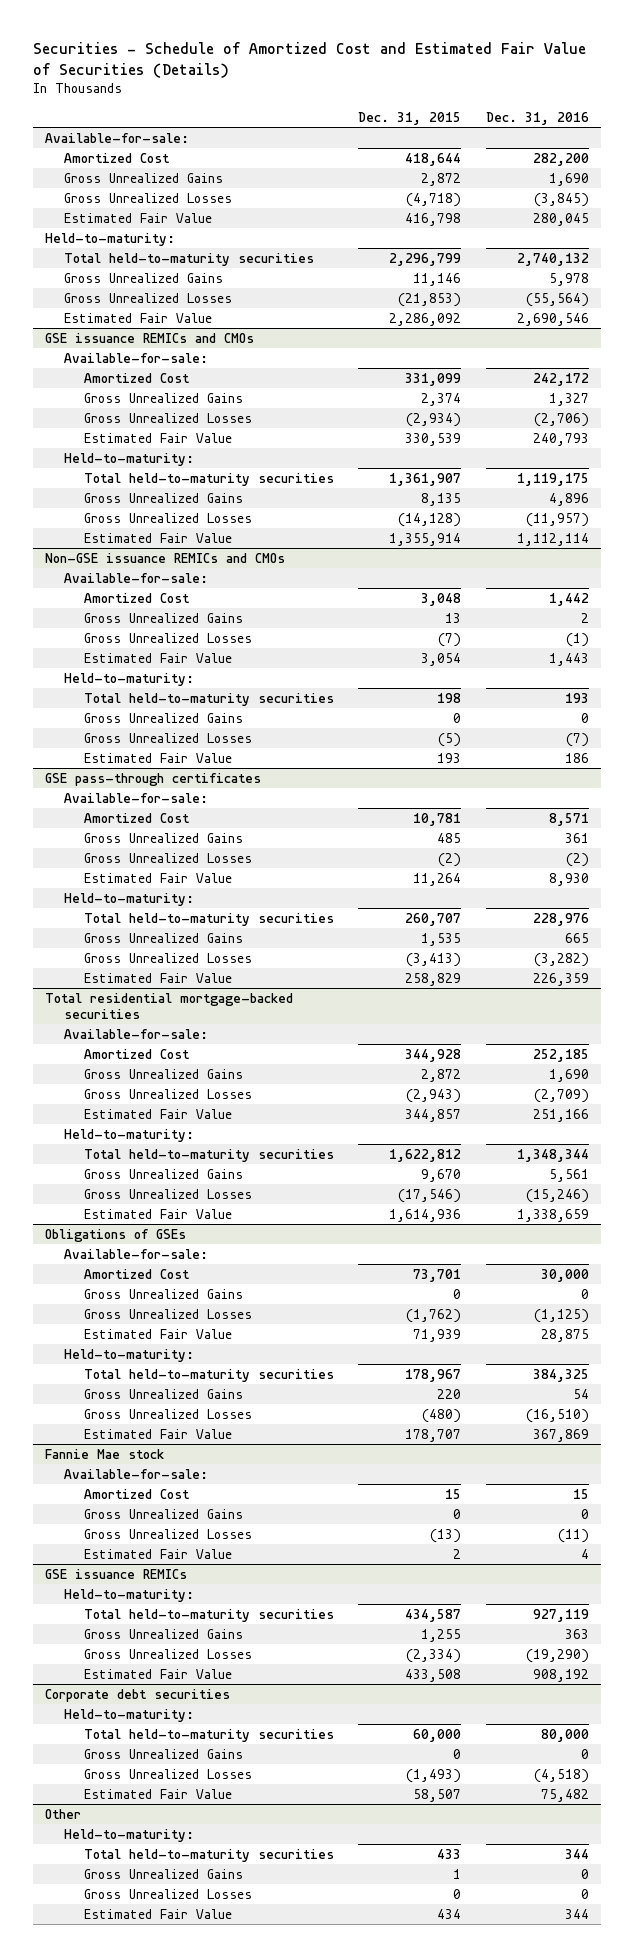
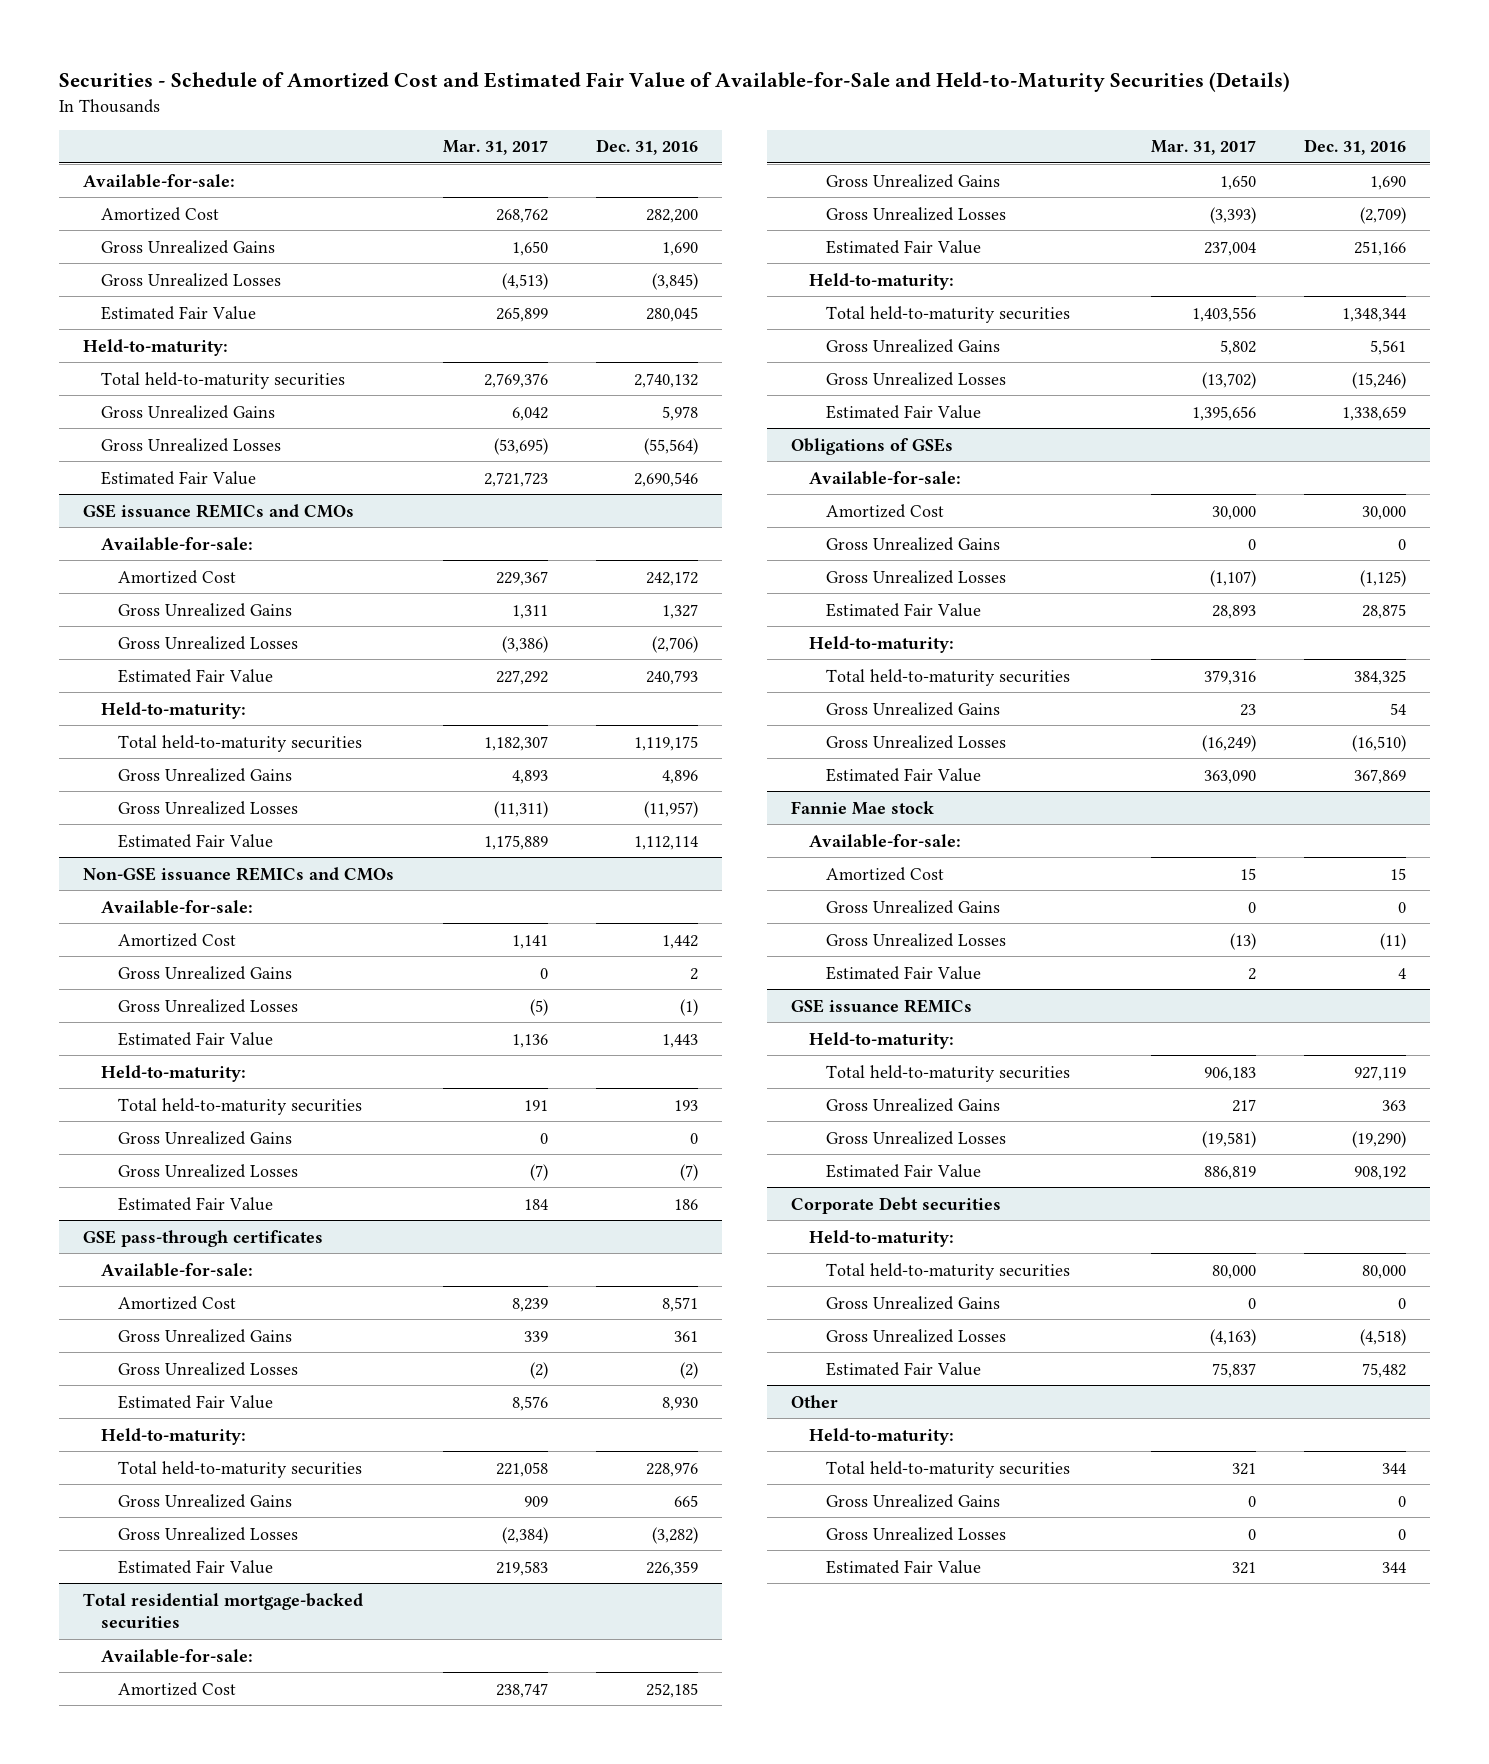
- Securities - Schedule of Amortized Cost and Estimated Fair Value of Securities (Details)
+ Securities - Schedule of Amortized Cost and Estimated Fair Value of Available-for-Sale and Held-to-Maturity Securities (Details)
- | Dec. 31, 2015 | Dec. 31, 2016
+ | Mar. 31, 2017 | Dec. 31, 2016
- Corporate debt securities
+ Corporate Debt securities

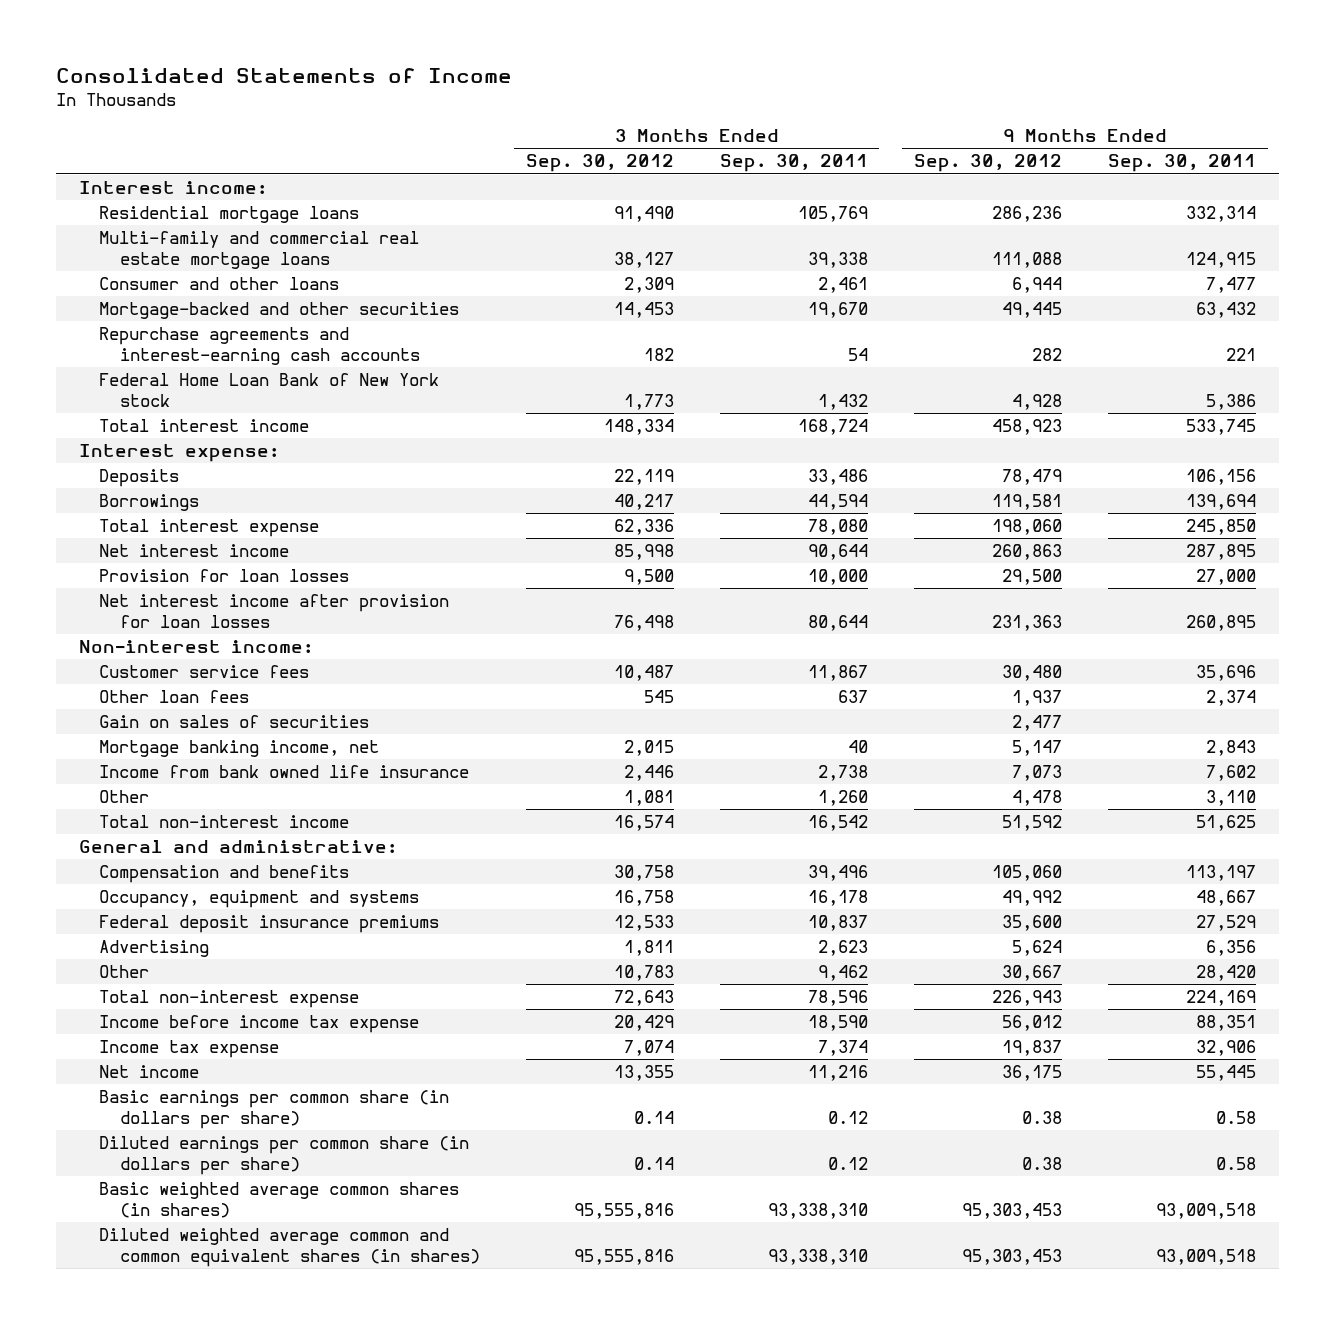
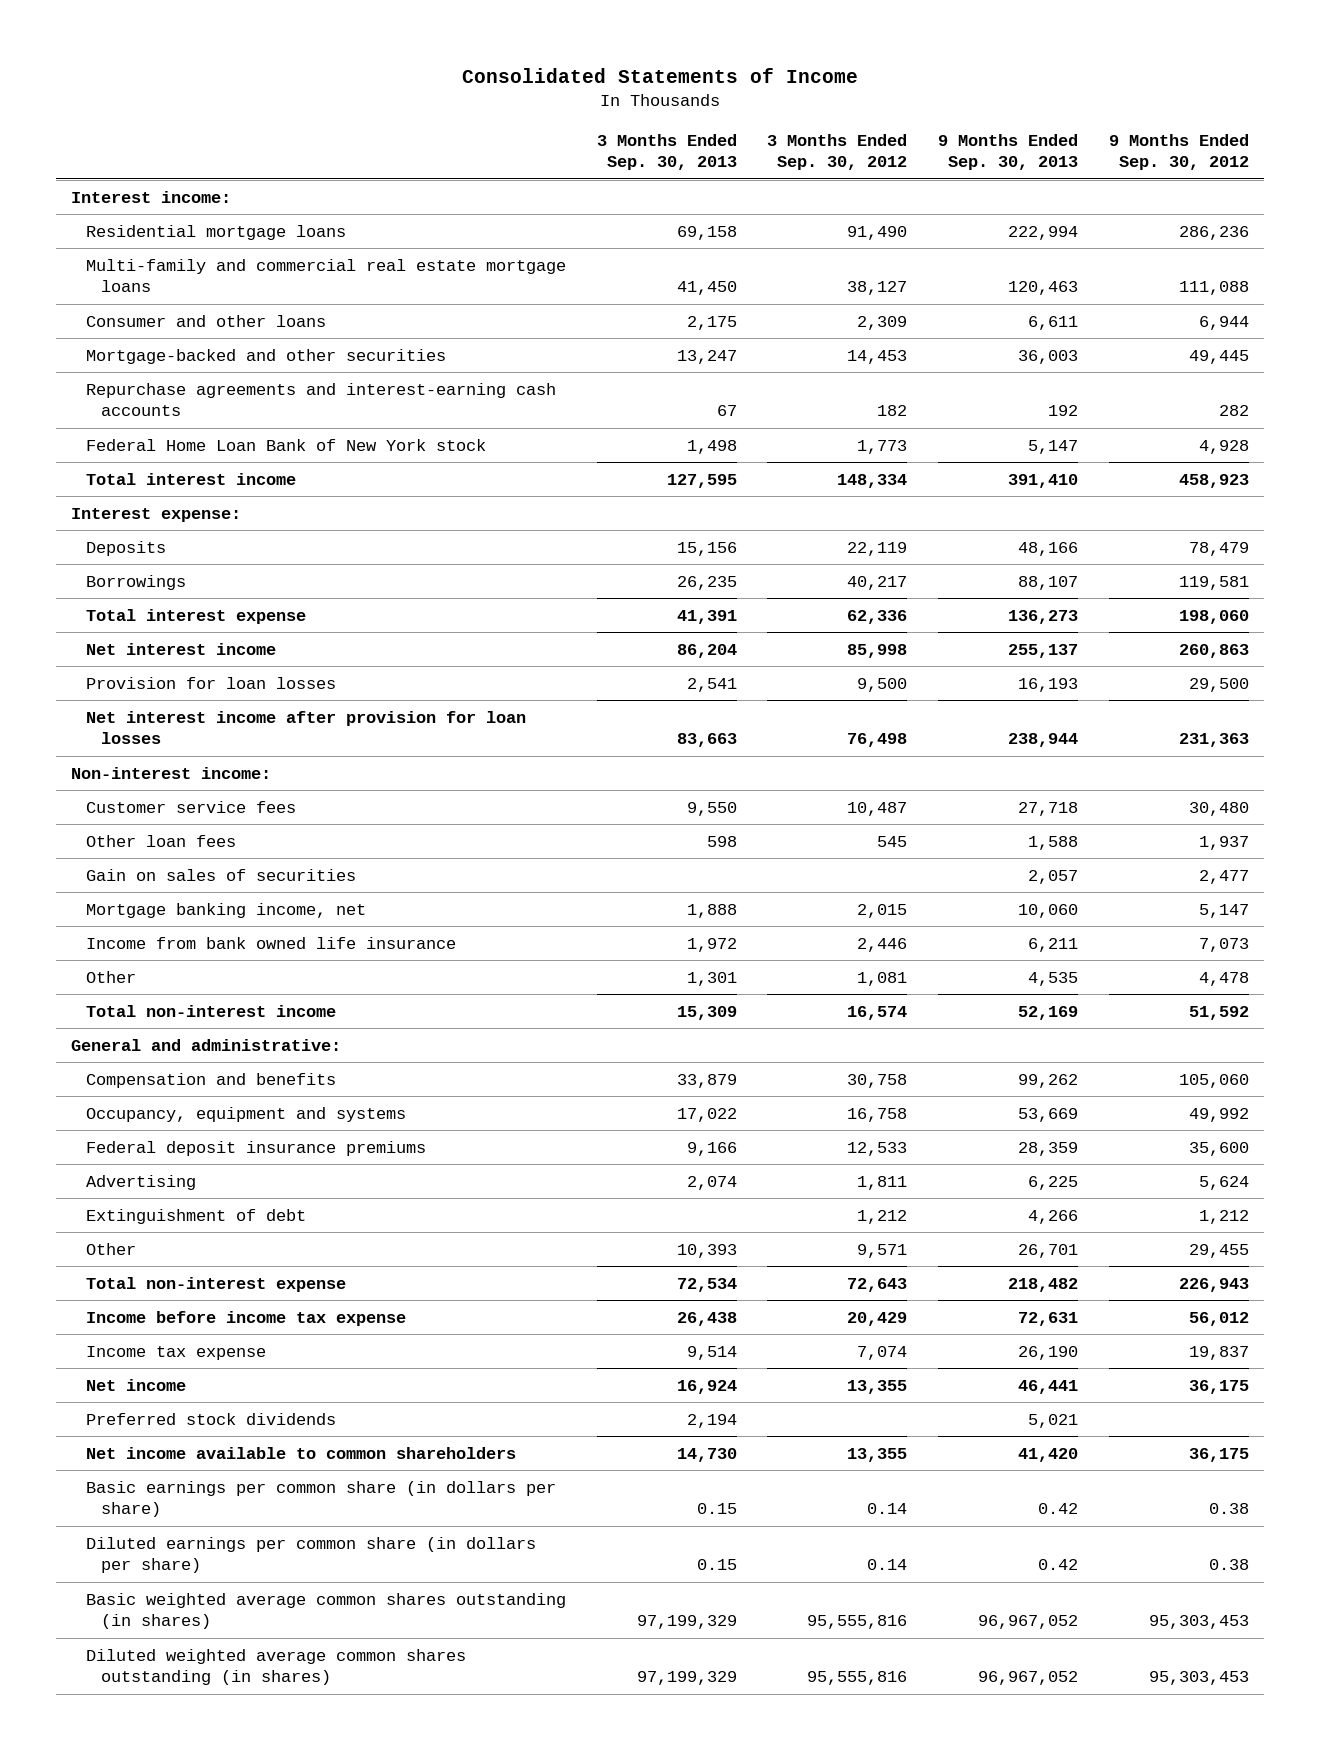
- | 3 Months Ended Sep. 30, 2012 | 3 Months Ended Sep. 30, 2011 | 9 Months Ended Sep. 30, 2012 | 9 Months Ended Sep. 30, 2011
+ | 3 Months Ended Sep. 30, 2013 | 3 Months Ended Sep. 30, 2012 | 9 Months Ended Sep. 30, 2013 | 9 Months Ended Sep. 30, 2012
- Other | 10,783 | 9,462 | 30,667 | 28,420
+ Extinguishment of debt | | 1,212 | 4,266 | 1,212
+ Other | 10,393 | 9,571 | 26,701 | 29,455
+ Preferred stock dividends | 2,194 | | 5,021 |
+ Net income available to common shareholders | 14,730 | 13,355 | 41,420 | 36,175
- Basic weighted average common shares (in shares) | 95,555,816 | 93,338,310 | 95,303,453 | 93,009,518
- Diluted weighted average common and common equivalent shares (in shares) | 95,555,816 | 93,338,310 | 95,303,453 | 93,009,518
+ Basic weighted average common shares outstanding (in shares) | 97,199,329 | 95,555,816 | 96,967,052 | 95,303,453
+ Diluted weighted average common shares outstanding (in shares) | 97,199,329 | 95,555,816 | 96,967,052 | 95,303,453

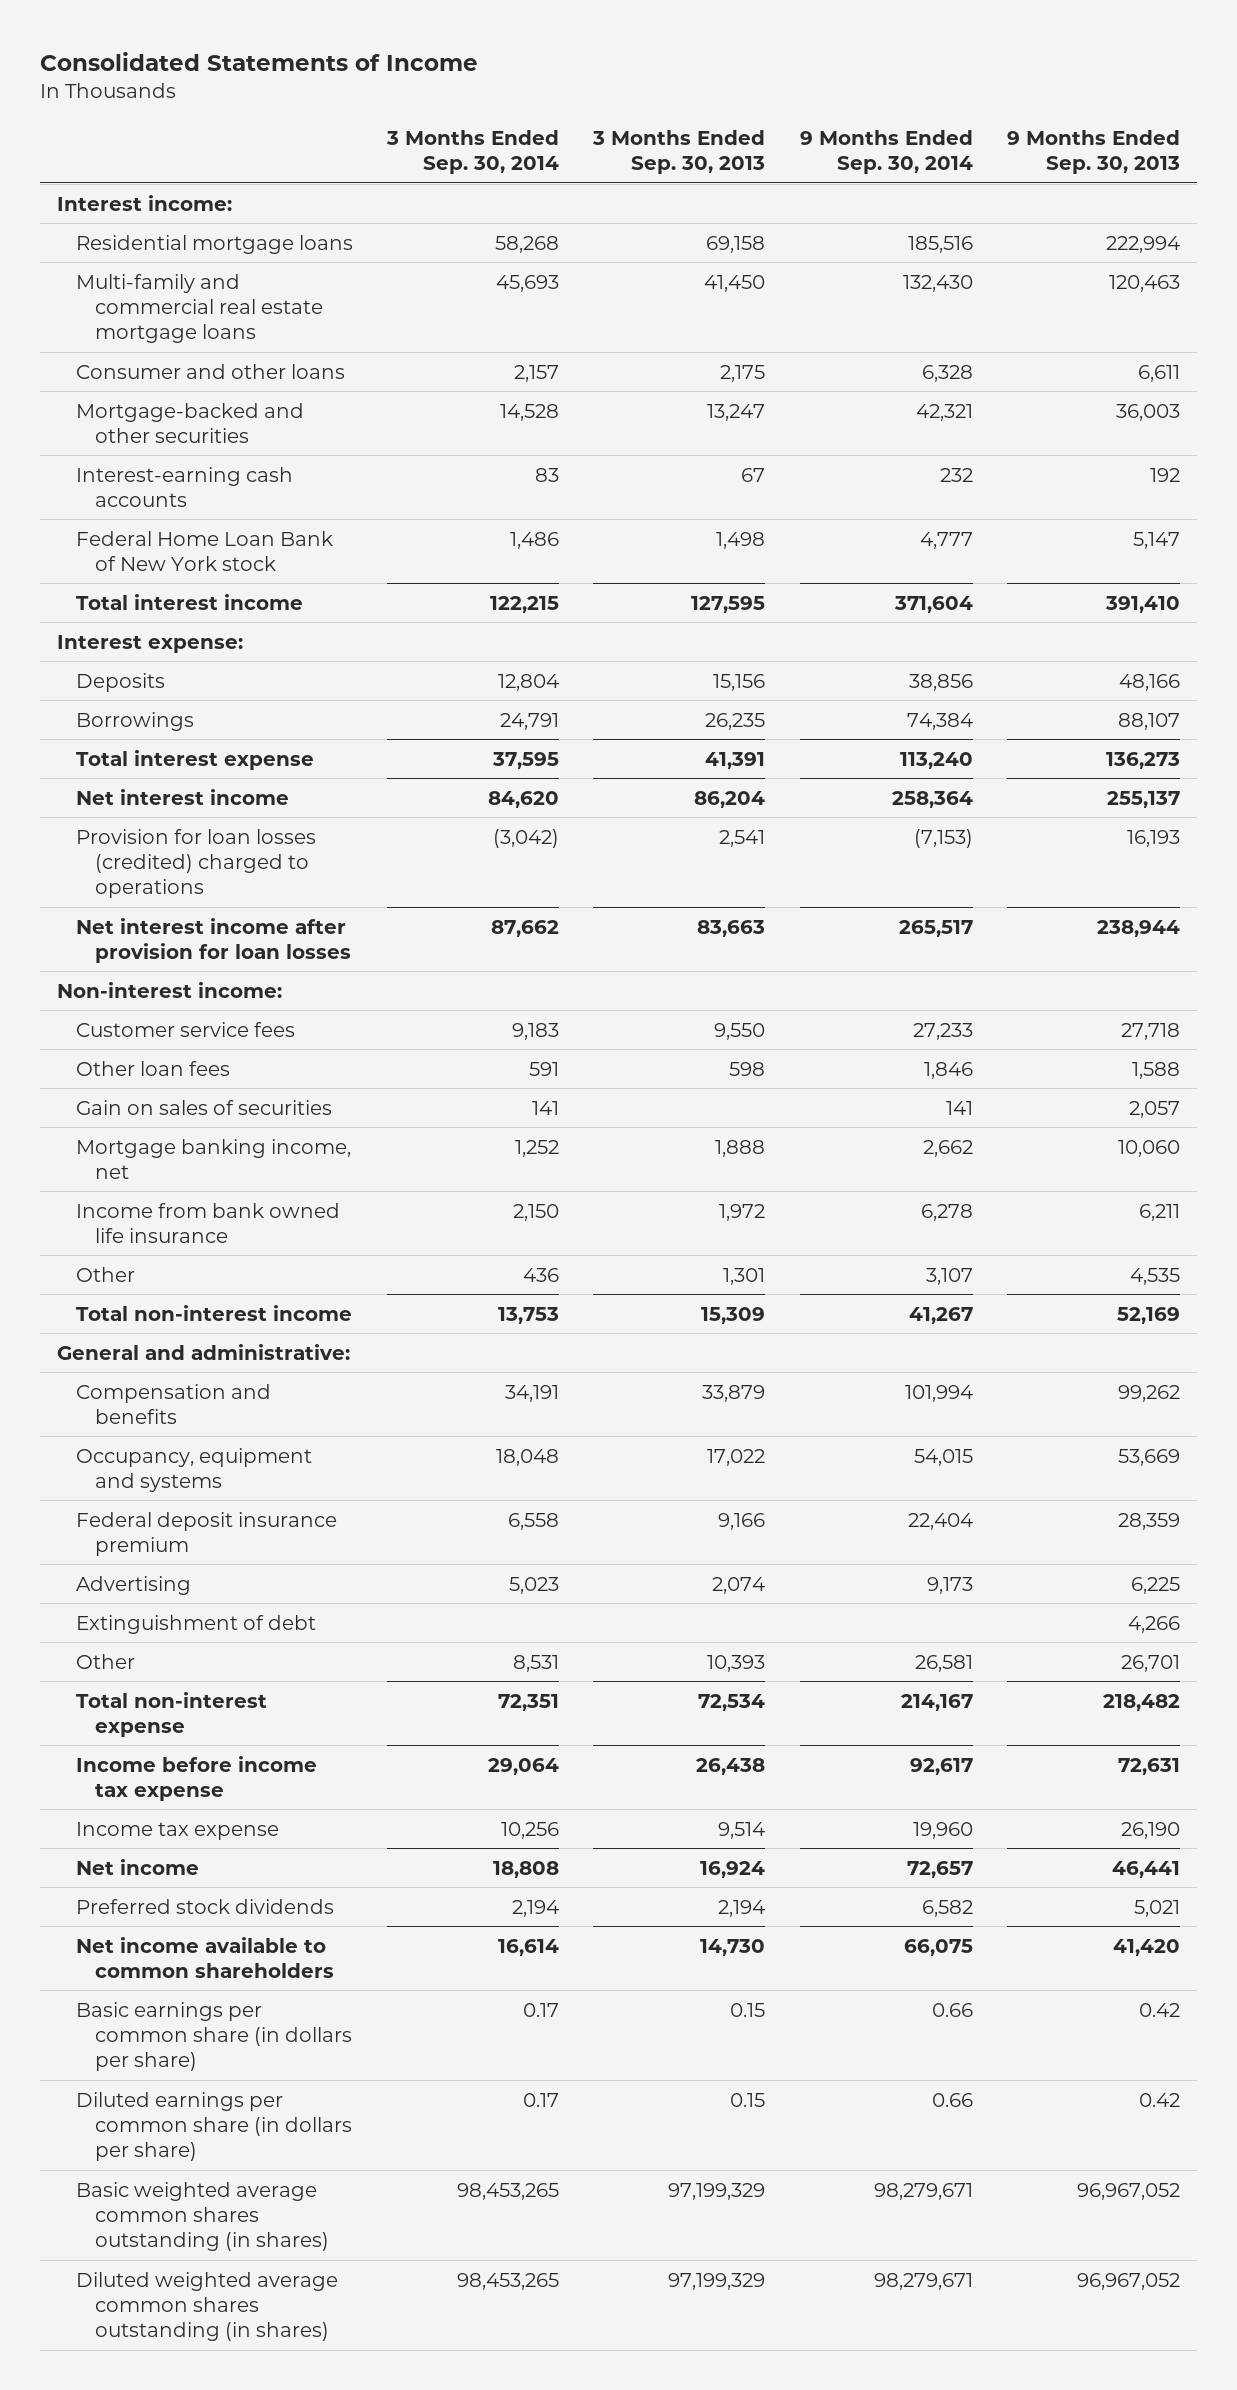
- | 3 Months Ended Sep. 30, 2013 | 3 Months Ended Sep. 30, 2012 | 9 Months Ended Sep. 30, 2013 | 9 Months Ended Sep. 30, 2012
+ | 3 Months Ended Sep. 30, 2014 | 3 Months Ended Sep. 30, 2013 | 9 Months Ended Sep. 30, 2014 | 9 Months Ended Sep. 30, 2013
- Repurchase agreements and interest-earning cash accounts | 67 | 182 | 192 | 282
+ Interest-earning cash accounts | 83 | 67 | 232 | 192
- Provision for loan losses | 2,541 | 9,500 | 16,193 | 29,500
+ Provision for loan losses (credited) charged to operations | (3,042) | 2,541 | (7,153) | 16,193
- Federal deposit insurance premiums | 9,166 | 12,533 | 28,359 | 35,600
+ Federal deposit insurance premium | 6,558 | 9,166 | 22,404 | 28,359

